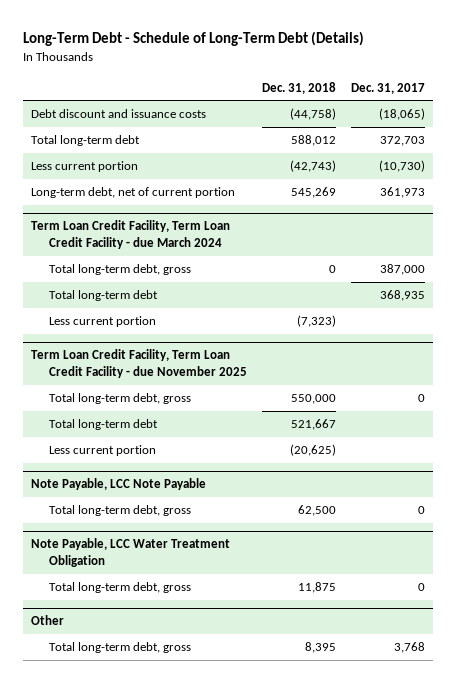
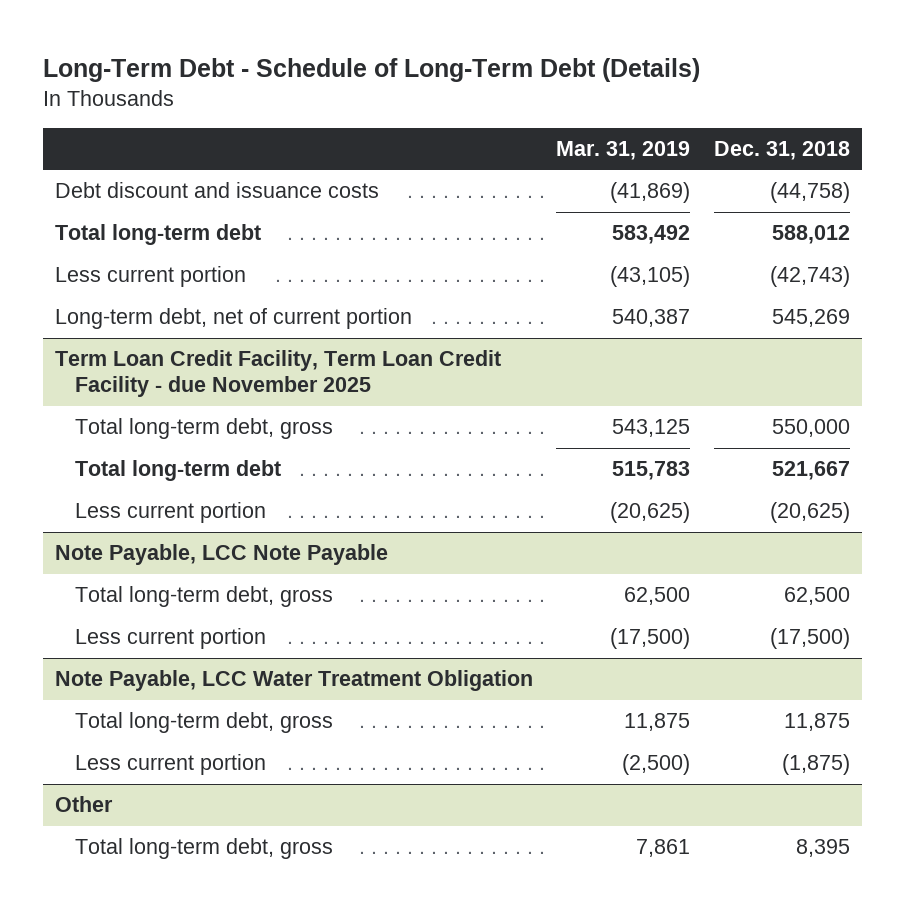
- | Dec. 31, 2018 | Dec. 31, 2017
+ | Mar. 31, 2019 | Dec. 31, 2018
- Term Loan Credit Facility, Term Loan Credit Facility - due March 2024
- Total long-term debt, gross | 0 | 387,000
- Total long-term debt | | 368,935
- Less current portion | (7,323) |
@ Note Payable, LCC Note Payable
+ Less current portion | (17,500) | (17,500)
@ Note Payable, LCC Water Treatment Obligation
+ Less current portion | (2,500) | (1,875)

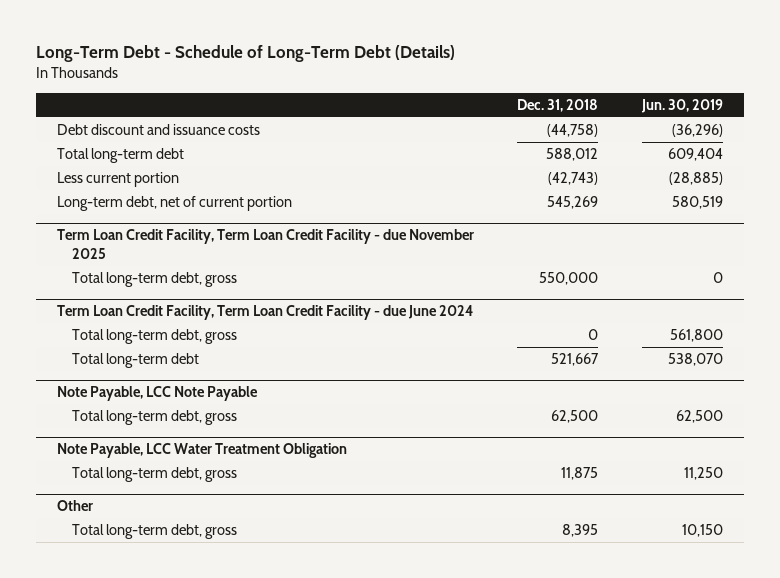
- | Mar. 31, 2019 | Dec. 31, 2018
+ | Dec. 31, 2018 | Jun. 30, 2019
+ Term Loan Credit Facility, Term Loan Credit Facility - due June 2024
+ Total long-term debt, gross | 0 | 561,800
@ Term Loan Credit Facility, Term Loan Credit Facility - due November 2025
- Less current portion | (20,625) | (20,625)
@ Note Payable, LCC Note Payable
- Less current portion | (17,500) | (17,500)
@ Note Payable, LCC Water Treatment Obligation
- Less current portion | (2,500) | (1,875)

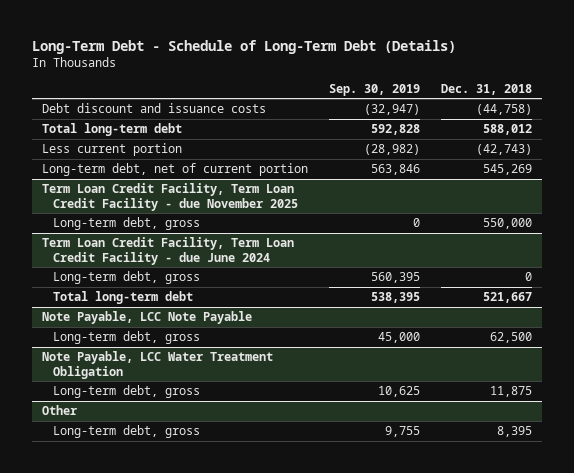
- | Dec. 31, 2018 | Jun. 30, 2019
+ | Sep. 30, 2019 | Dec. 31, 2018
@ Term Loan Credit Facility, Term Loan Credit Facility - due November 2025
- Total long-term debt, gross | 550,000 | 0
+ Long-term debt, gross | 0 | 550,000
@ Term Loan Credit Facility, Term Loan Credit Facility - due June 2024
- Total long-term debt, gross | 0 | 561,800
+ Long-term debt, gross | 560,395 | 0
@ Note Payable, LCC Note Payable
- Total long-term debt, gross | 62,500 | 62,500
+ Long-term debt, gross | 45,000 | 62,500
@ Note Payable, LCC Water Treatment Obligation
- Total long-term debt, gross | 11,875 | 11,250
+ Long-term debt, gross | 10,625 | 11,875
@ Other
- Total long-term debt, gross | 8,395 | 10,150
+ Long-term debt, gross | 9,755 | 8,395

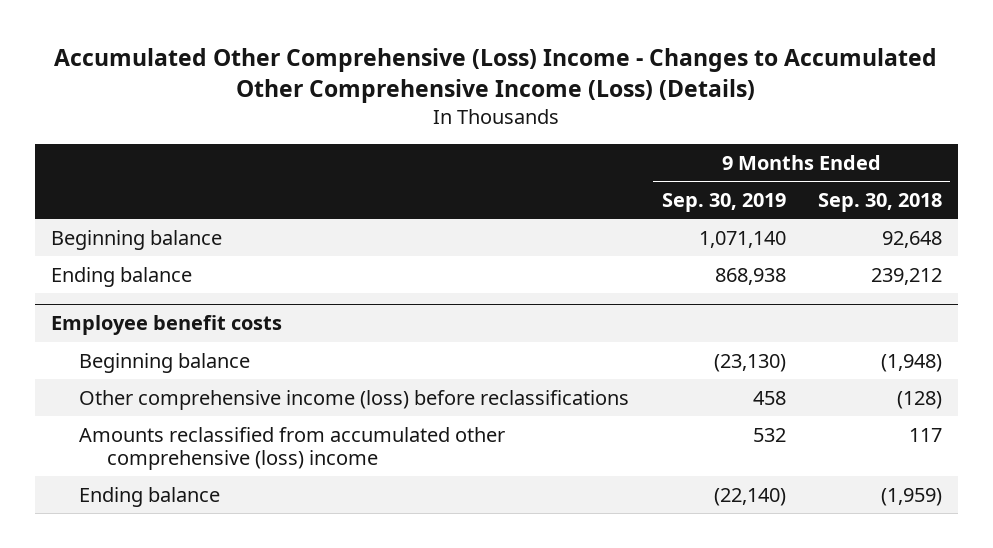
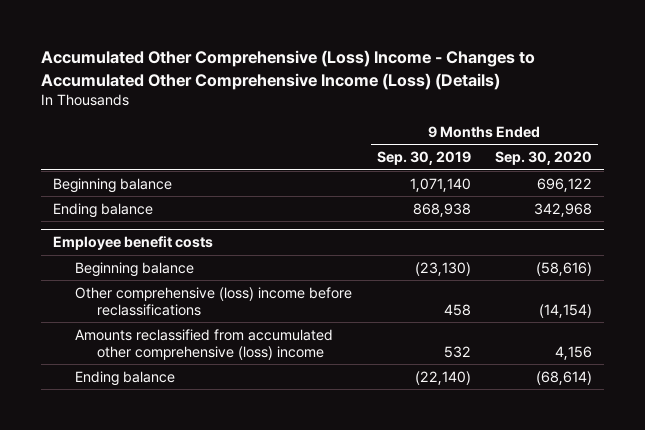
- | 9 Months Ended Sep. 30, 2019 | 9 Months Ended Sep. 30, 2018
+ | 9 Months Ended Sep. 30, 2019 | 9 Months Ended Sep. 30, 2020
@ Employee benefit costs
- Other comprehensive income (loss) before reclassifications | 458 | (128)
+ Other comprehensive (loss) income before reclassifications | 458 | (14,154)

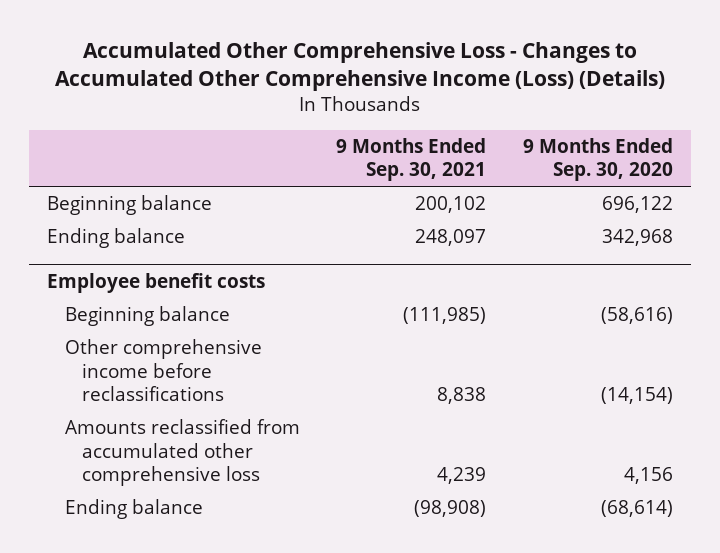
- Accumulated Other Comprehensive (Loss) Income - Changes to Accumulated Other Comprehensive Income (Loss) (Details)
+ Accumulated Other Comprehensive Loss - Changes to Accumulated Other Comprehensive Income (Loss) (Details)
- | 9 Months Ended Sep. 30, 2019 | 9 Months Ended Sep. 30, 2020
+ | 9 Months Ended Sep. 30, 2021 | 9 Months Ended Sep. 30, 2020
@ Employee benefit costs
- Other comprehensive (loss) income before reclassifications | 458 | (14,154)
- Amounts reclassified from accumulated other comprehensive (loss) income | 532 | 4,156
+ Other comprehensive income before reclassifications | 8,838 | (14,154)
+ Amounts reclassified from accumulated other comprehensive loss | 4,239 | 4,156

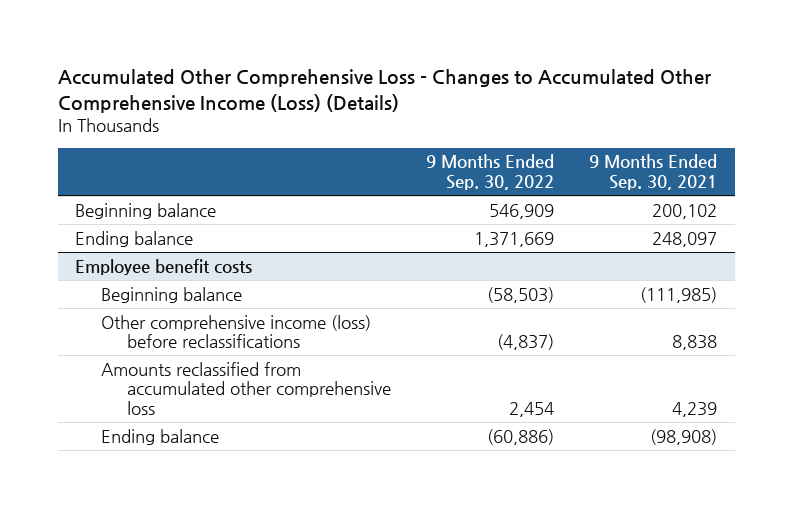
- | 9 Months Ended Sep. 30, 2021 | 9 Months Ended Sep. 30, 2020
+ | 9 Months Ended Sep. 30, 2022 | 9 Months Ended Sep. 30, 2021
@ Employee benefit costs
- Other comprehensive income before reclassifications | 8,838 | (14,154)
+ Other comprehensive income (loss) before reclassifications | (4,837) | 8,838

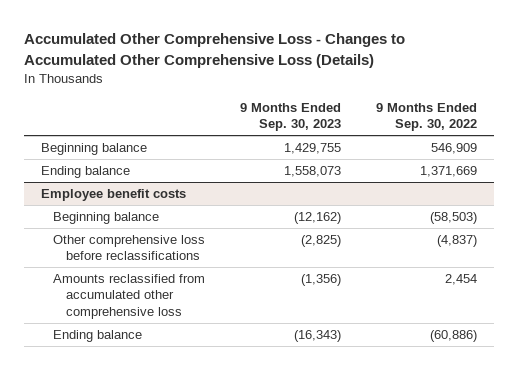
- Accumulated Other Comprehensive Loss - Changes to Accumulated Other Comprehensive Income (Loss) (Details)
+ Accumulated Other Comprehensive Loss - Changes to Accumulated Other Comprehensive Loss (Details)
- | 9 Months Ended Sep. 30, 2022 | 9 Months Ended Sep. 30, 2021
+ | 9 Months Ended Sep. 30, 2023 | 9 Months Ended Sep. 30, 2022
@ Employee benefit costs
- Other comprehensive income (loss) before reclassifications | (4,837) | 8,838
+ Other comprehensive loss before reclassifications | (2,825) | (4,837)

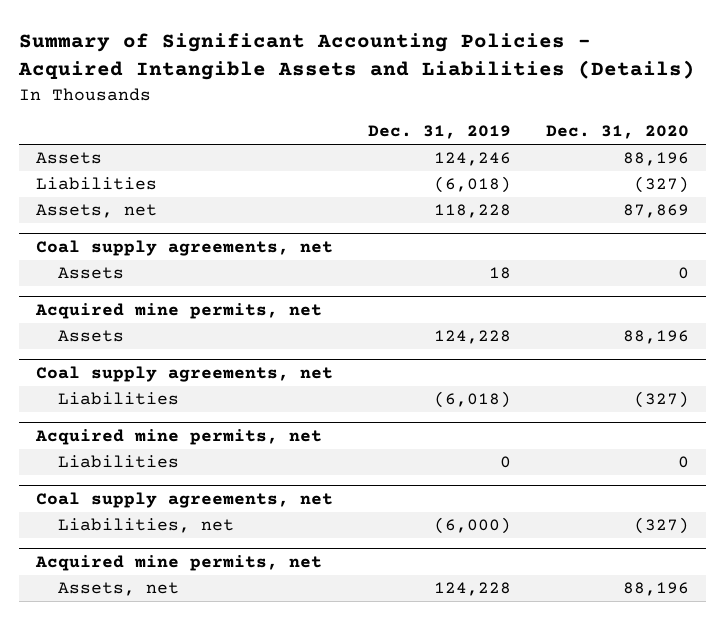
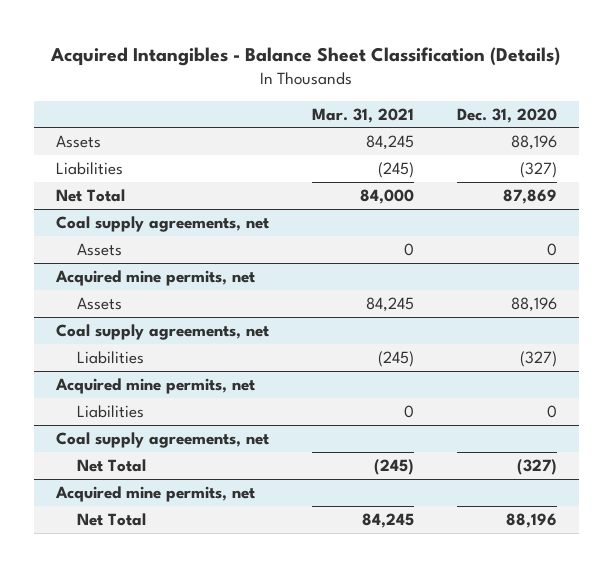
- Summary of Significant Accounting Policies - Acquired Intangible Assets and Liabilities (Details)
+ Acquired Intangibles - Balance Sheet Classification (Details)
- | Dec. 31, 2019 | Dec. 31, 2020
+ | Mar. 31, 2021 | Dec. 31, 2020
- Assets, net | 118,228 | 87,869
+ Net Total | 84,000 | 87,869
@ Coal supply agreements, net
- Liabilities, net | (6,000) | (327)
+ Net Total | (245) | (327)
@ Acquired mine permits, net
- Assets, net | 124,228 | 88,196
+ Net Total | 84,245 | 88,196

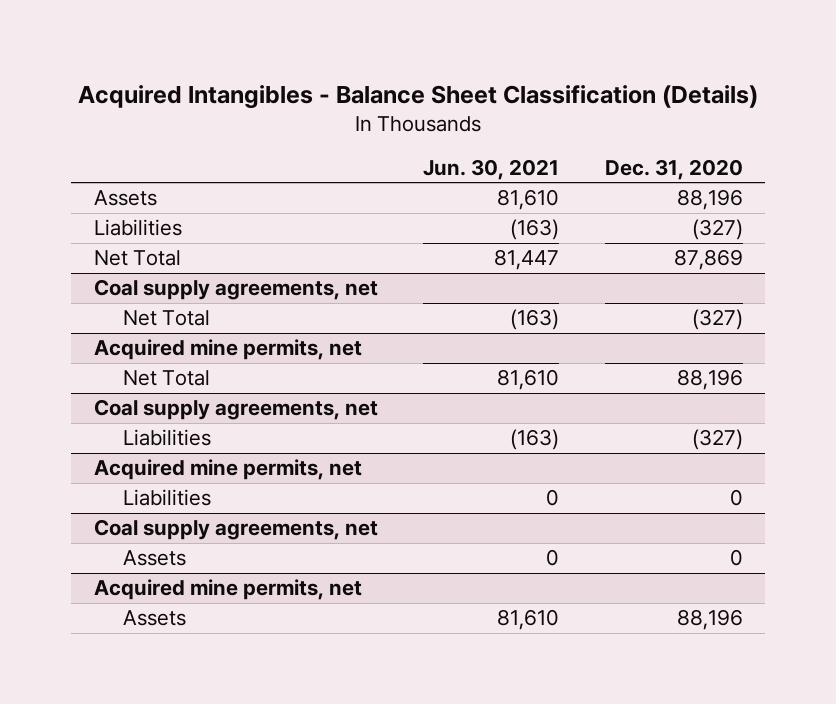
- | Mar. 31, 2021 | Dec. 31, 2020
+ | Jun. 30, 2021 | Dec. 31, 2020
@ Coal supply agreements, net
moved up: Net Total | (163) | (327)
@ Acquired mine permits, net
moved up: Net Total | 81,610 | 88,196
@ Coal supply agreements, net
moved down: Assets | 0 | 0
@ Acquired mine permits, net
moved down: Assets | 81,610 | 88,196

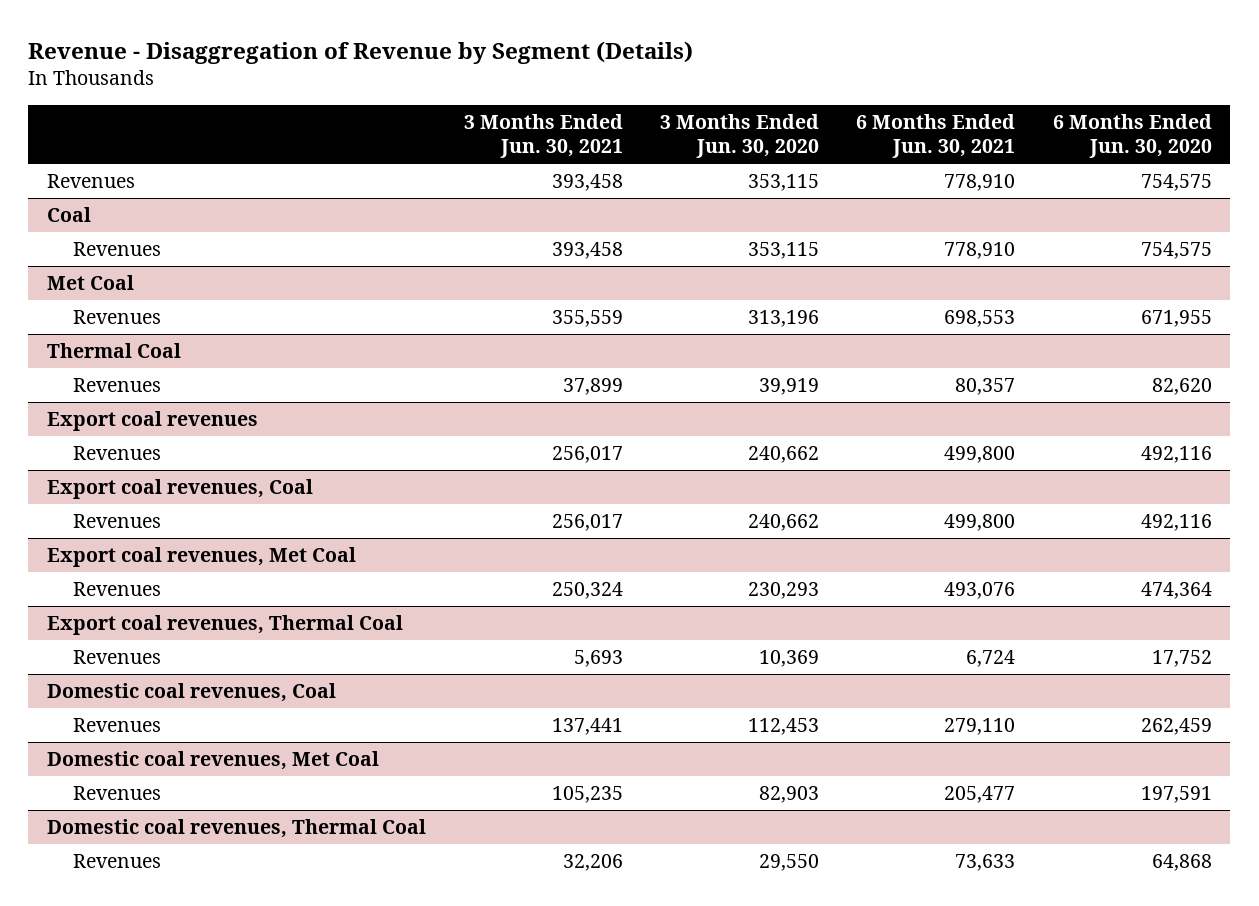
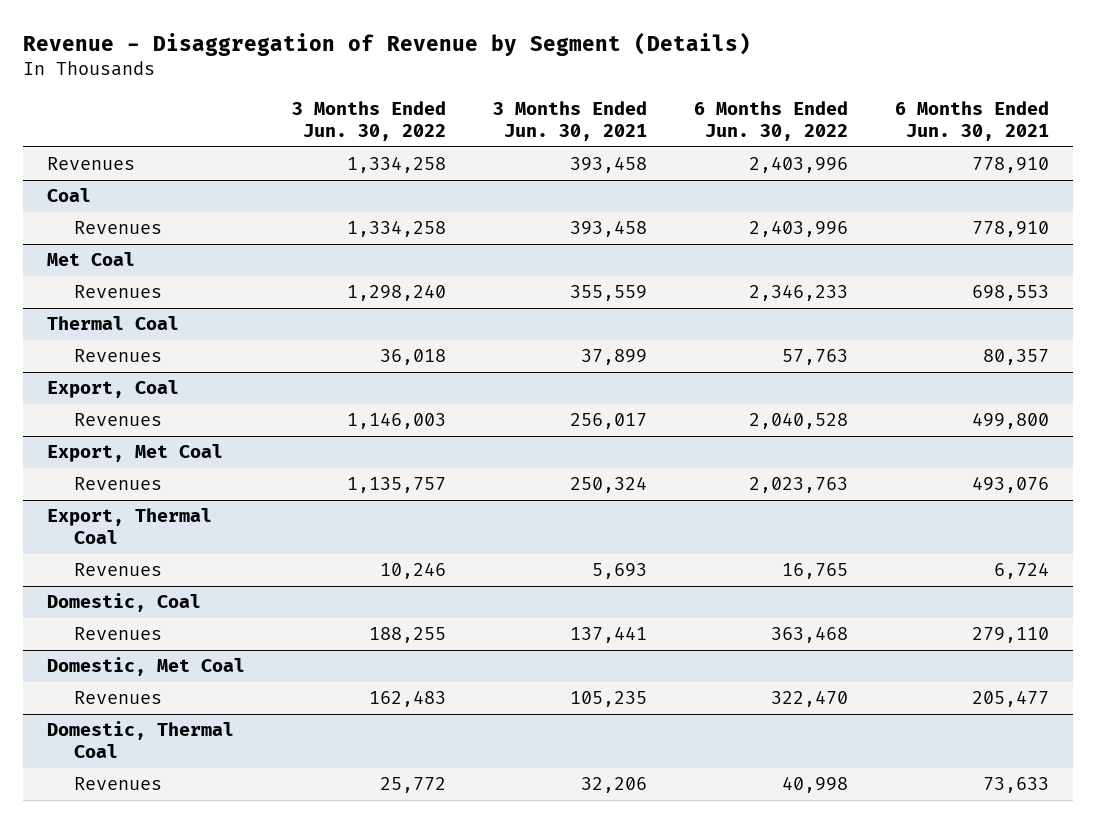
- | 3 Months Ended Jun. 30, 2021 | 3 Months Ended Jun. 30, 2020 | 6 Months Ended Jun. 30, 2021 | 6 Months Ended Jun. 30, 2020
+ | 3 Months Ended Jun. 30, 2022 | 3 Months Ended Jun. 30, 2021 | 6 Months Ended Jun. 30, 2022 | 6 Months Ended Jun. 30, 2021
- Export coal revenues
- Revenues | 256,017 | 240,662 | 499,800 | 492,116
- Export coal revenues, Coal
+ Export, Coal
- Export coal revenues, Met Coal
+ Export, Met Coal
- Export coal revenues, Thermal Coal
+ Export, Thermal Coal
- Domestic coal revenues, Coal
+ Domestic, Coal
- Domestic coal revenues, Met Coal
+ Domestic, Met Coal
- Domestic coal revenues, Thermal Coal
+ Domestic, Thermal Coal

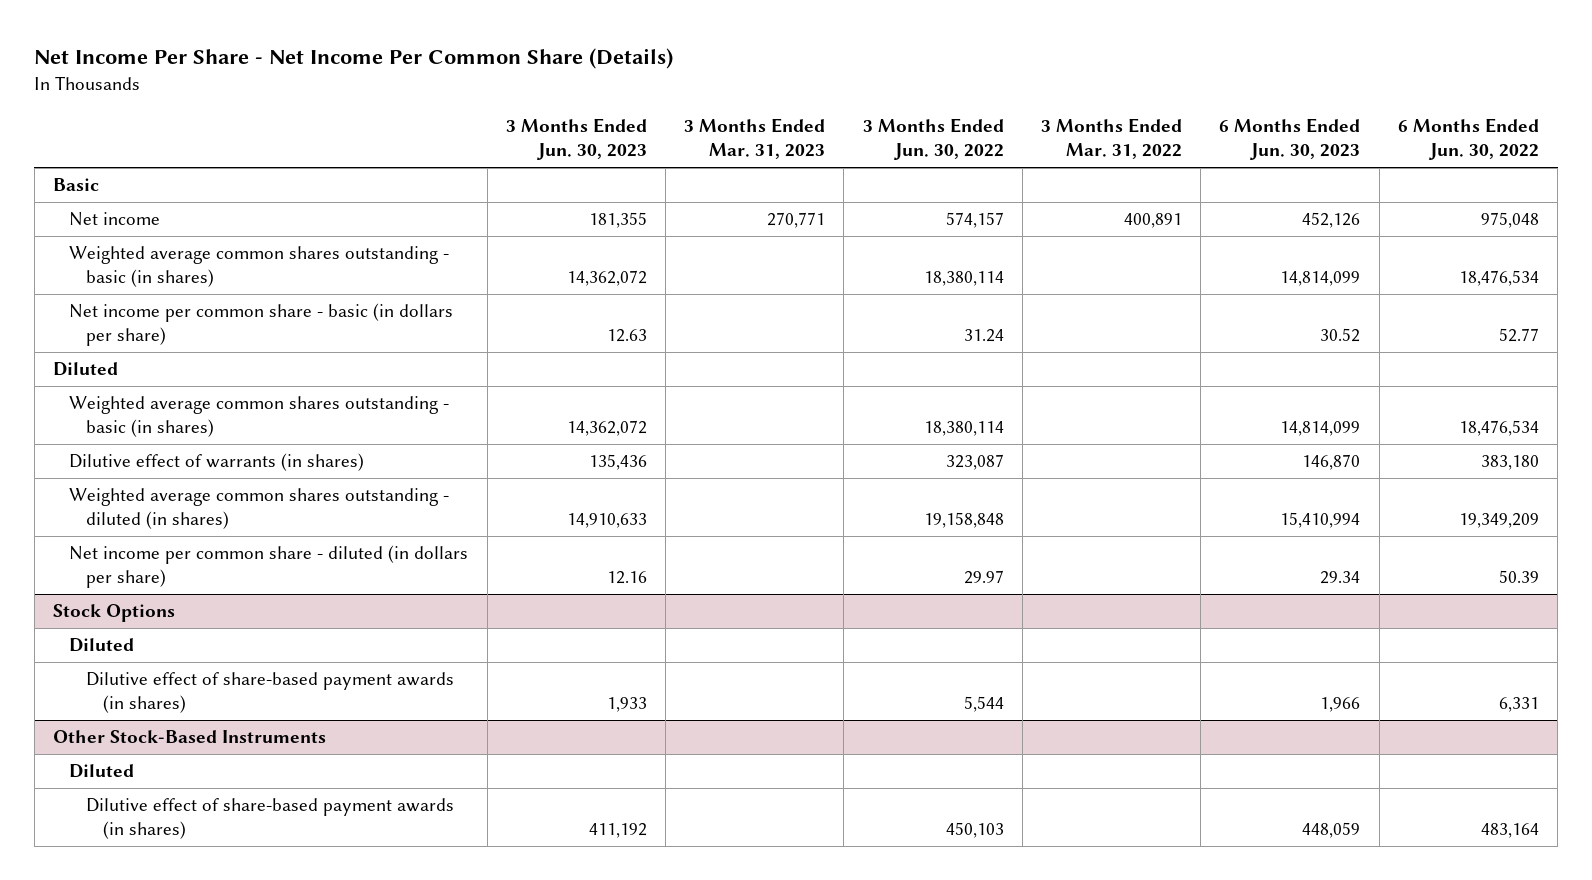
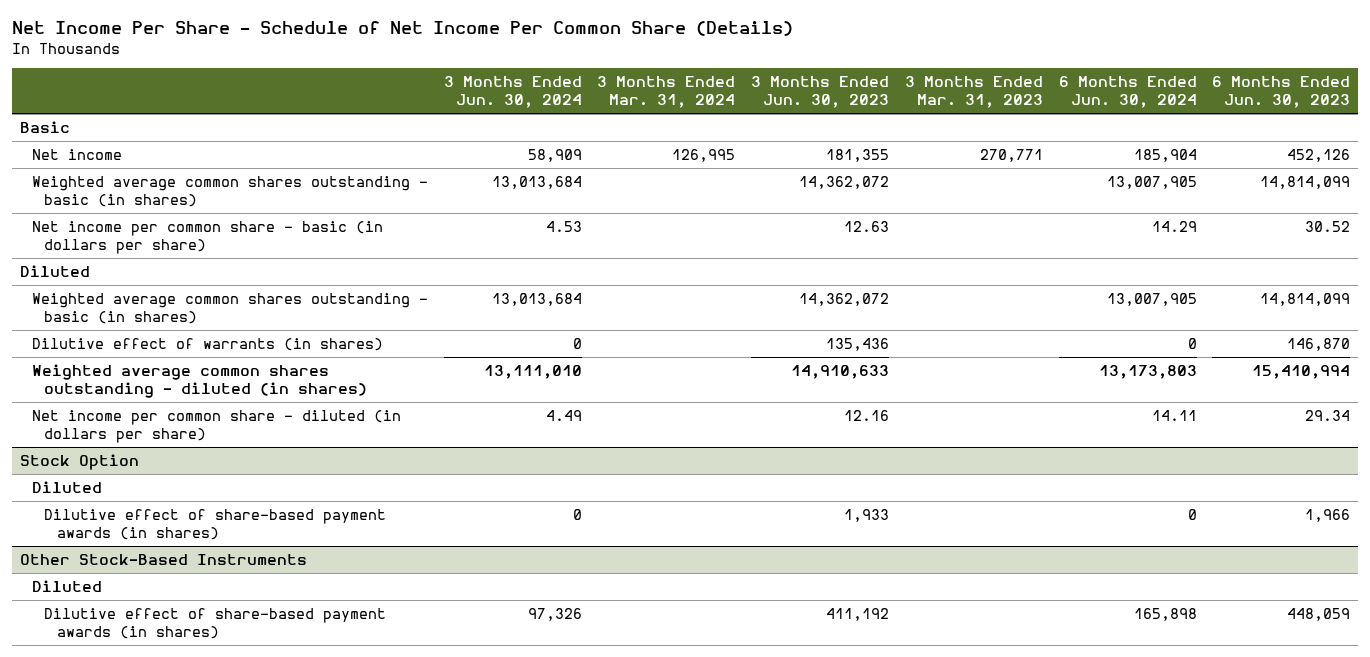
- Net Income Per Share - Net Income Per Common Share (Details)
+ Net Income Per Share - Schedule of Net Income Per Common Share (Details)
- | 3 Months Ended Jun. 30, 2023 | 3 Months Ended Mar. 31, 2023 | 3 Months Ended Jun. 30, 2022 | 3 Months Ended Mar. 31, 2022 | 6 Months Ended Jun. 30, 2023 | 6 Months Ended Jun. 30, 2022
+ | 3 Months Ended Jun. 30, 2024 | 3 Months Ended Mar. 31, 2024 | 3 Months Ended Jun. 30, 2023 | 3 Months Ended Mar. 31, 2023 | 6 Months Ended Jun. 30, 2024 | 6 Months Ended Jun. 30, 2023
- Stock Options
+ Stock Option

